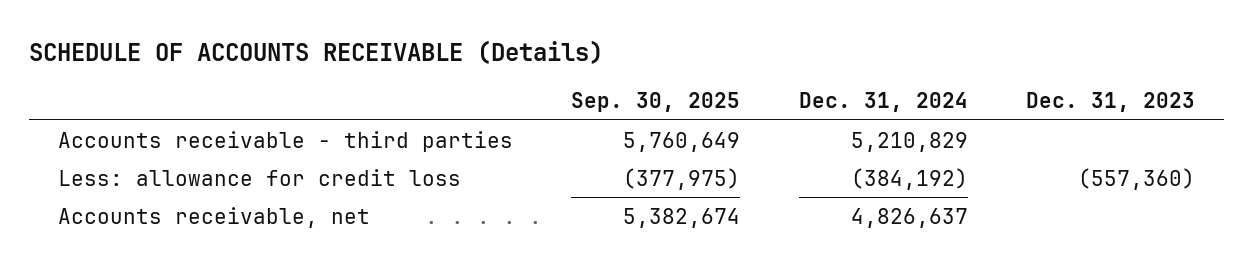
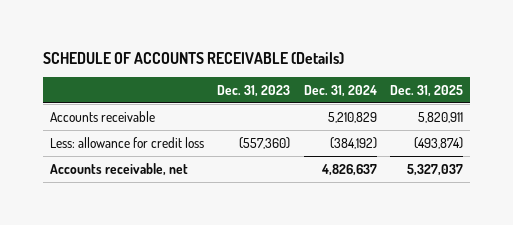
- | Sep. 30, 2025 | Dec. 31, 2024 | Dec. 31, 2023
+ | Dec. 31, 2023 | Dec. 31, 2024 | Dec. 31, 2025
- Accounts receivable - third parties | 5,760,649 | 5,210,829 |
+ Accounts receivable | | 5,210,829 | 5,820,911

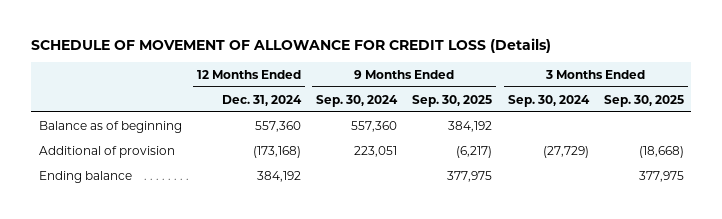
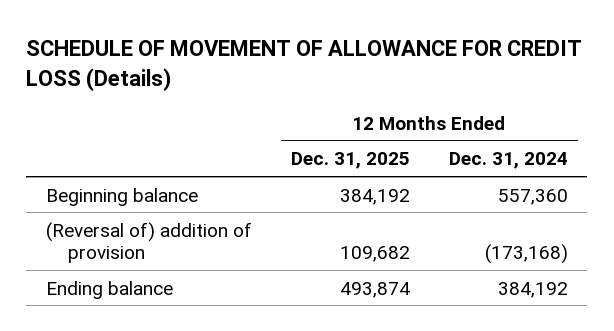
- | 12 Months Ended Dec. 31, 2024 | 9 Months Ended Sep. 30, 2024 | 9 Months Ended Sep. 30, 2025 | 3 Months Ended Sep. 30, 2024 | 3 Months Ended Sep. 30, 2025
+ | 12 Months Ended Dec. 31, 2025 | 12 Months Ended Dec. 31, 2024
- Balance as of beginning | 557,360 | 557,360 | 384,192 | |
- Additional of provision | (173,168) | 223,051 | (6,217) | (27,729) | (18,668)
+ Beginning balance | 384,192 | 557,360
+ (Reversal of) addition of provision | 109,682 | (173,168)

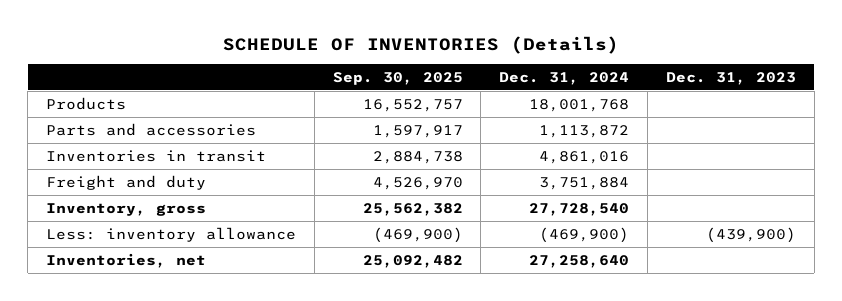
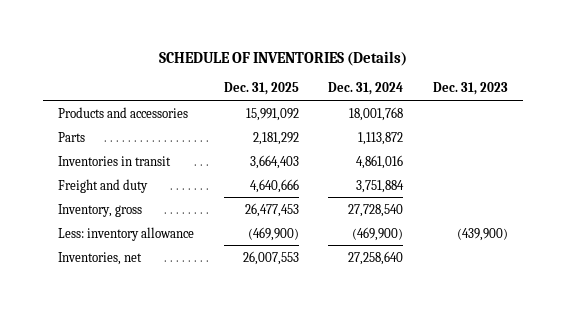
- | Sep. 30, 2025 | Dec. 31, 2024 | Dec. 31, 2023
+ | Dec. 31, 2025 | Dec. 31, 2024 | Dec. 31, 2023
- Products | 16,552,757 | 18,001,768 |
- Parts and accessories | 1,597,917 | 1,113,872 |
+ Products and accessories | 15,991,092 | 18,001,768 |
+ Parts | 2,181,292 | 1,113,872 |

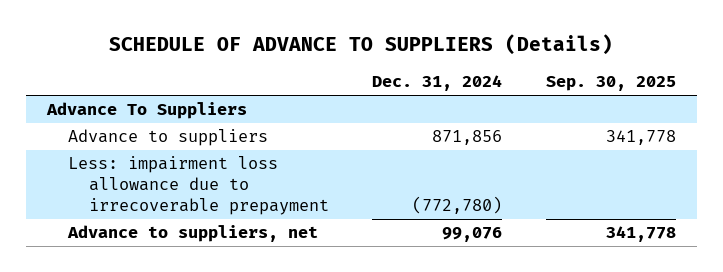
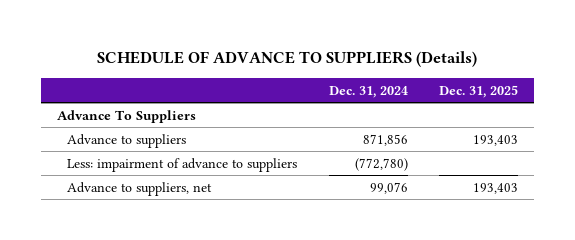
- | Dec. 31, 2024 | Sep. 30, 2025
+ | Dec. 31, 2024 | Dec. 31, 2025
- Less: impairment loss allowance due to irrecoverable prepayment | (772,780) |
+ Less: impairment of advance to suppliers | (772,780) |

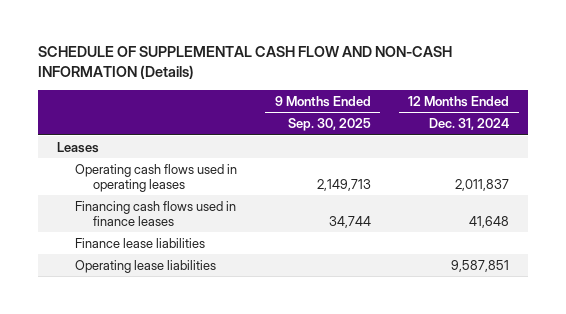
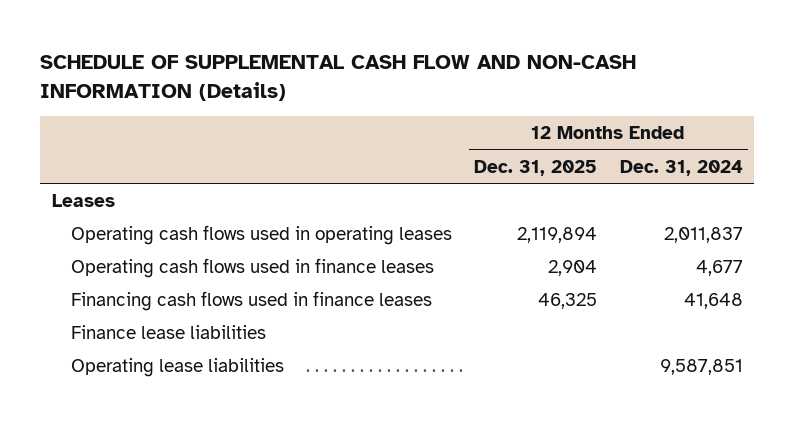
- | 9 Months Ended Sep. 30, 2025 | 12 Months Ended Dec. 31, 2024
+ | 12 Months Ended Dec. 31, 2025 | 12 Months Ended Dec. 31, 2024
+ Operating cash flows used in finance leases | 2,904 | 4,677

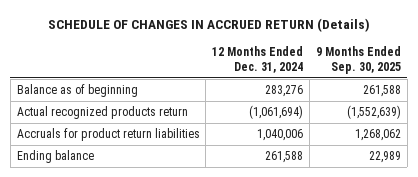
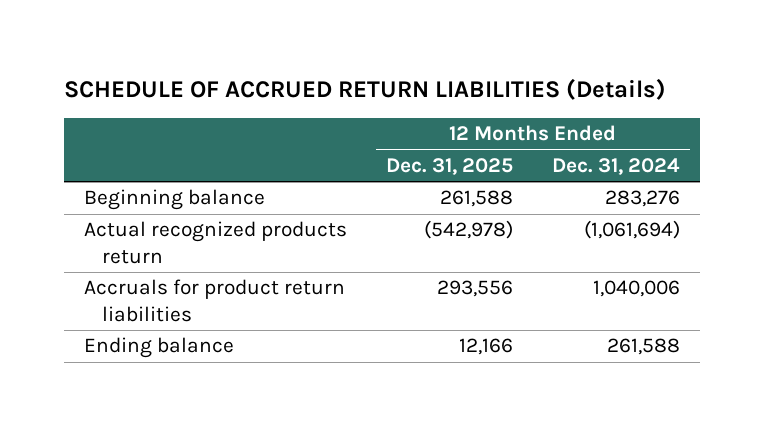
- SCHEDULE OF CHANGES IN ACCRUED RETURN (Details)
+ SCHEDULE OF ACCRUED RETURN LIABILITIES (Details)
- | 12 Months Ended Dec. 31, 2024 | 9 Months Ended Sep. 30, 2025
+ | 12 Months Ended Dec. 31, 2025 | 12 Months Ended Dec. 31, 2024
- Balance as of beginning | 283,276 | 261,588
+ Beginning balance | 261,588 | 283,276

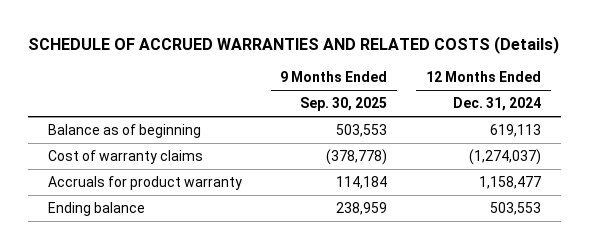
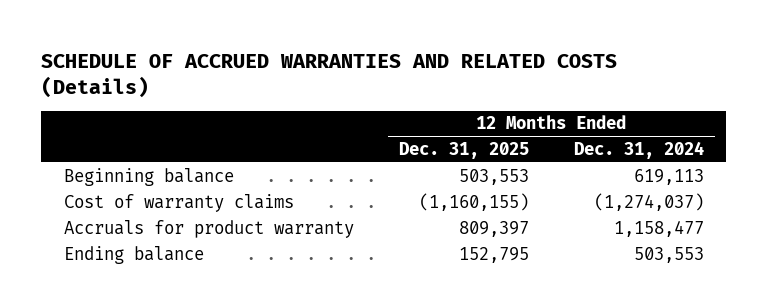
- | 9 Months Ended Sep. 30, 2025 | 12 Months Ended Dec. 31, 2024
+ | 12 Months Ended Dec. 31, 2025 | 12 Months Ended Dec. 31, 2024
- Balance as of beginning | 503,553 | 619,113
+ Beginning balance | 503,553 | 619,113

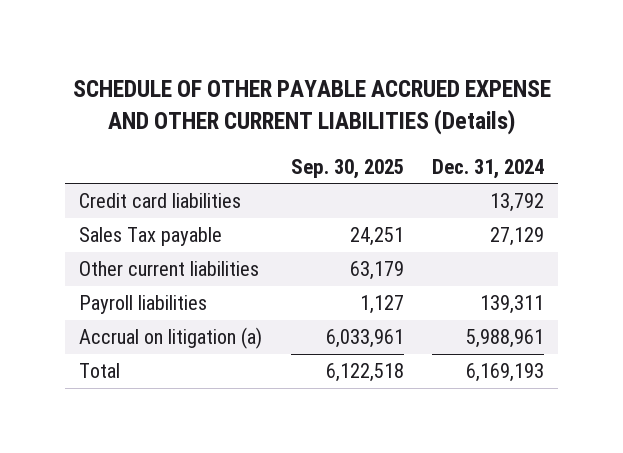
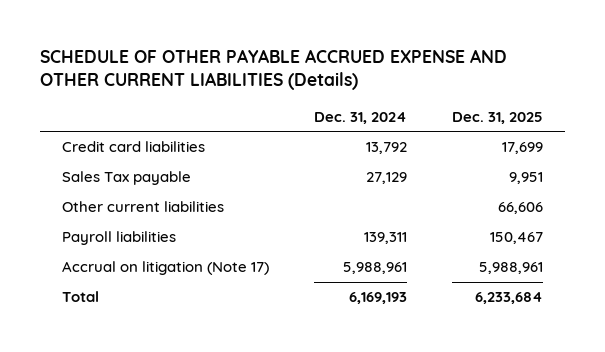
- | Sep. 30, 2025 | Dec. 31, 2024
+ | Dec. 31, 2024 | Dec. 31, 2025
- Accrual on litigation (a) | 6,033,961 | 5,988,961
+ Accrual on litigation (Note 17) | 5,988,961 | 5,988,961

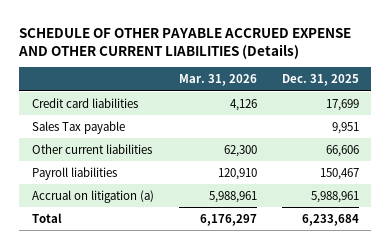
- | Dec. 31, 2024 | Dec. 31, 2025
+ | Mar. 31, 2026 | Dec. 31, 2025
- Accrual on litigation (Note 17) | 5,988,961 | 5,988,961
+ Accrual on litigation (a) | 5,988,961 | 5,988,961

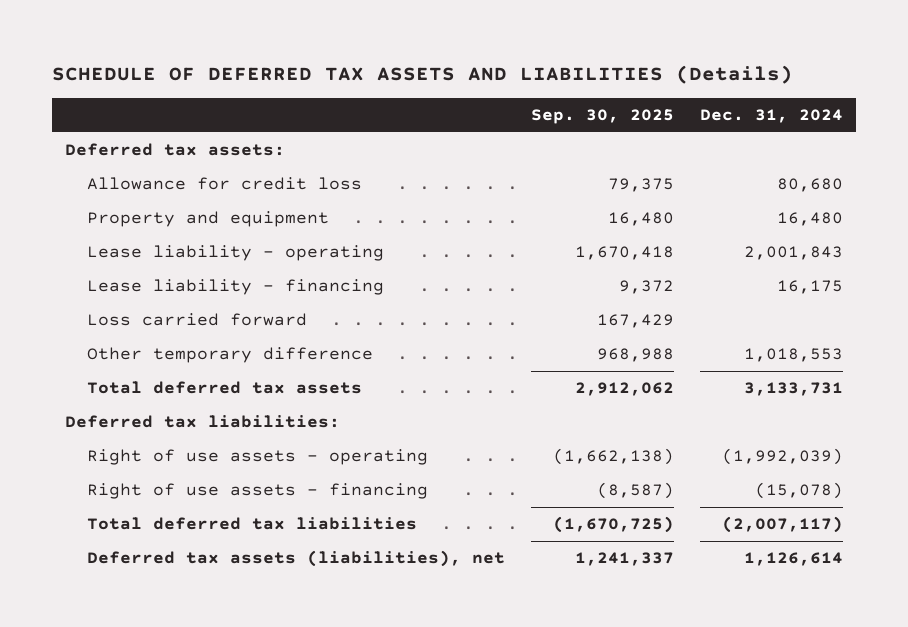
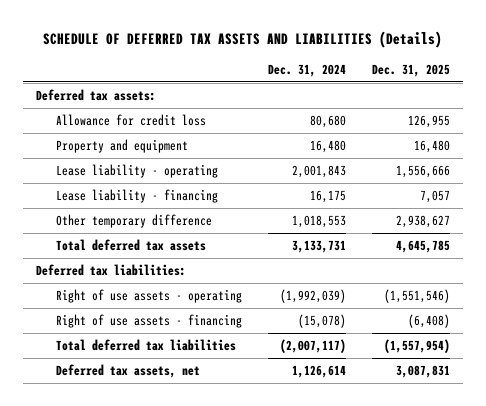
- | Sep. 30, 2025 | Dec. 31, 2024
+ | Dec. 31, 2024 | Dec. 31, 2025
- Loss carried forward | 167,429 |
- Deferred tax assets (liabilities), net | 1,241,337 | 1,126,614
+ Deferred tax assets, net | 1,126,614 | 3,087,831

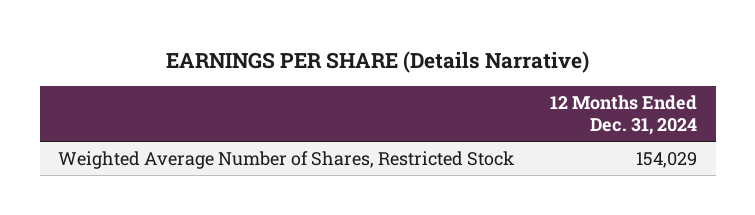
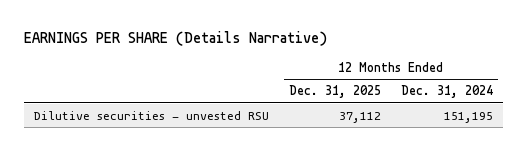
- | 12 Months Ended Dec. 31, 2024
+ | 12 Months Ended Dec. 31, 2025 | 12 Months Ended Dec. 31, 2024
- Weighted Average Number of Shares, Restricted Stock | 154,029
+ Dilutive securities - unvested RSU | 37,112 | 151,195

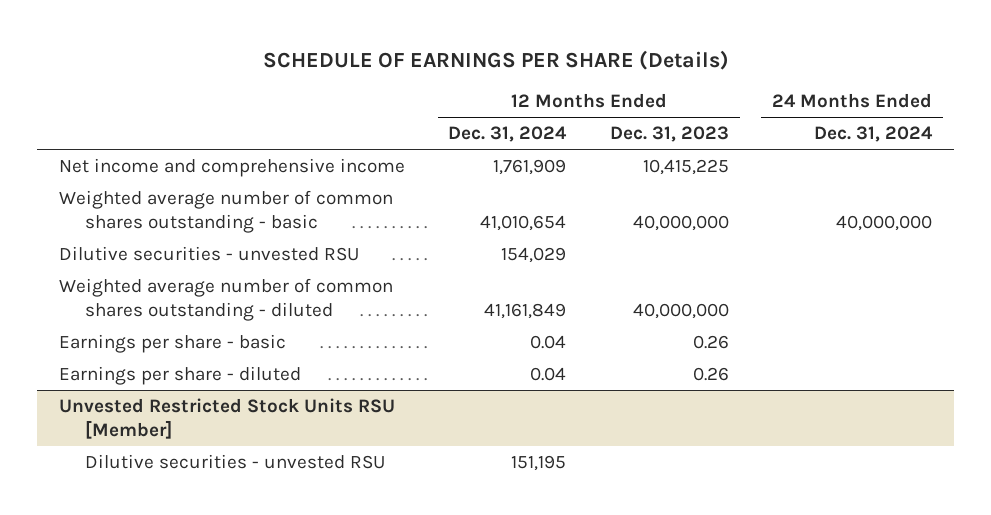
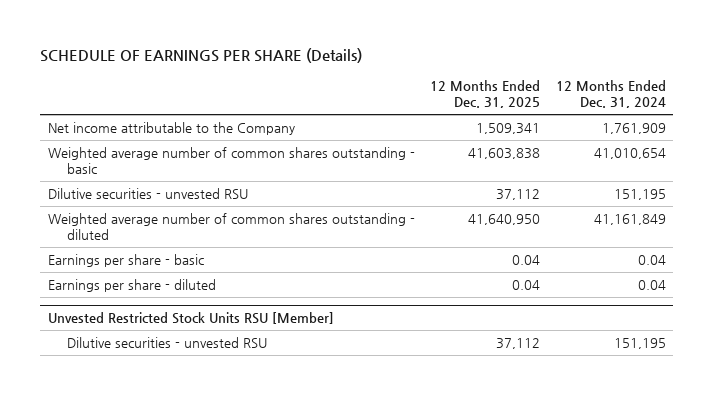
- | 12 Months Ended Dec. 31, 2024 | 12 Months Ended Dec. 31, 2023 | 24 Months Ended Dec. 31, 2024
+ | 12 Months Ended Dec. 31, 2025 | 12 Months Ended Dec. 31, 2024
- Net income and comprehensive income | 1,761,909 | 10,415,225 |
+ Net income attributable to the Company | 1,509,341 | 1,761,909
- Dilutive securities - unvested RSU | 154,029 | |
+ Dilutive securities - unvested RSU | 37,112 | 151,195

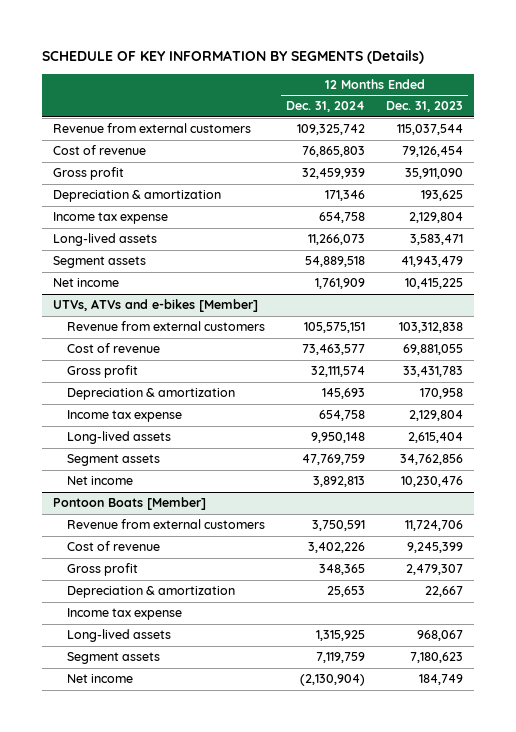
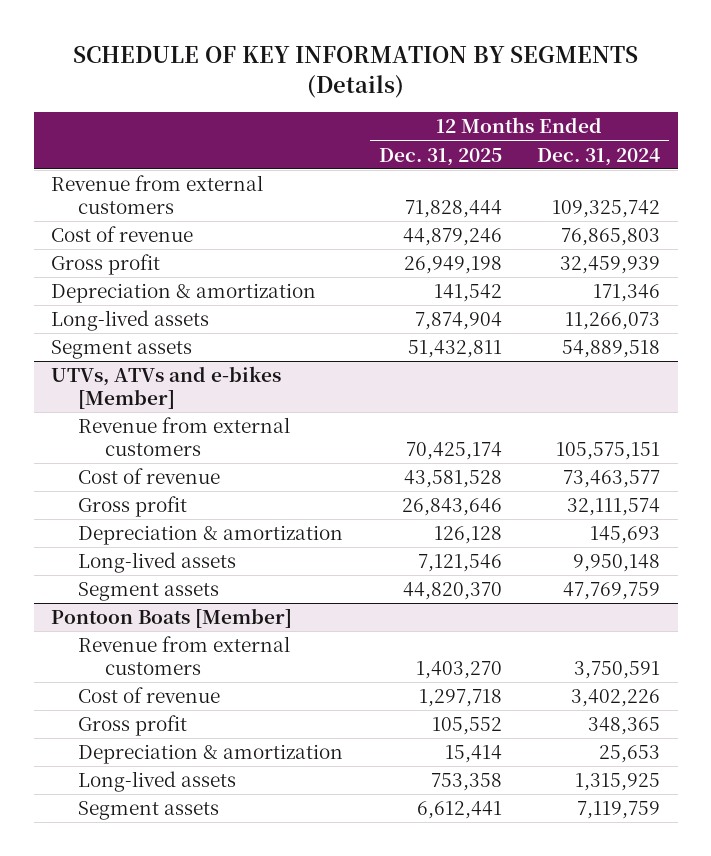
- | 12 Months Ended Dec. 31, 2024 | 12 Months Ended Dec. 31, 2023
+ | 12 Months Ended Dec. 31, 2025 | 12 Months Ended Dec. 31, 2024
- Income tax expense | 654,758 | 2,129,804
- Net income | 1,761,909 | 10,415,225
@ UTVs, ATVs and e-bikes [Member]
- Income tax expense | 654,758 | 2,129,804
- Net income | 3,892,813 | 10,230,476
@ Pontoon Boats [Member]
- Income tax expense
- Net income | (2,130,904) | 184,749

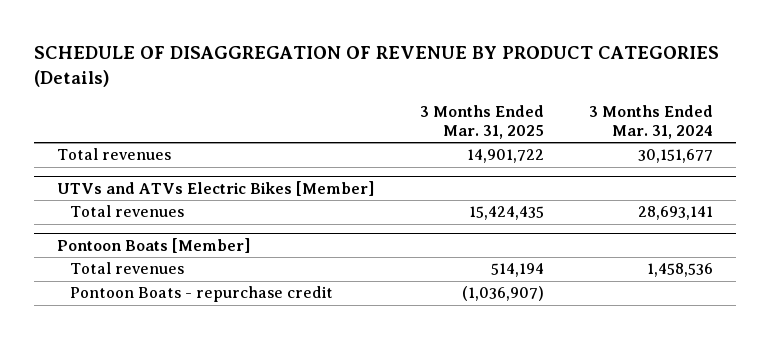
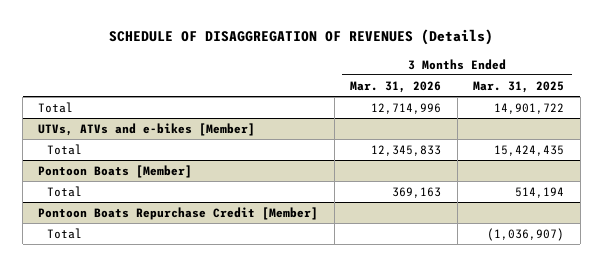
- SCHEDULE OF DISAGGREGATION OF REVENUE BY PRODUCT CATEGORIES (Details)
+ SCHEDULE OF DISAGGREGATION OF REVENUES (Details)
- | 3 Months Ended Mar. 31, 2025 | 3 Months Ended Mar. 31, 2024
+ | 3 Months Ended Mar. 31, 2026 | 3 Months Ended Mar. 31, 2025
- Total revenues | 14,901,722 | 30,151,677
- UTVs and ATVs Electric Bikes [Member]
- Total revenues | 15,424,435 | 28,693,141
+ Total | 12,714,996 | 14,901,722
+ UTVs, ATVs and e-bikes [Member]
+ Total | 12,345,833 | 15,424,435
@ Pontoon Boats [Member]
- Total revenues | 514,194 | 1,458,536
- Pontoon Boats - repurchase credit | (1,036,907) |
+ Total | 369,163 | 514,194
+ Pontoon Boats Repurchase Credit [Member]
+ Total | | (1,036,907)

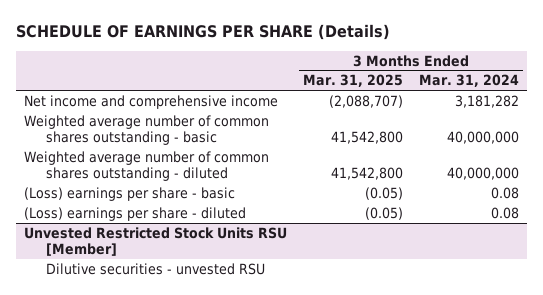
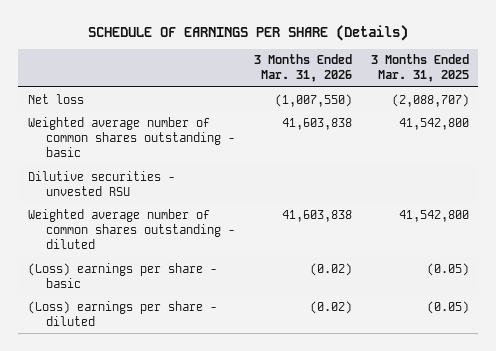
- | 3 Months Ended Mar. 31, 2025 | 3 Months Ended Mar. 31, 2024
+ | 3 Months Ended Mar. 31, 2026 | 3 Months Ended Mar. 31, 2025
- Net income and comprehensive income | (2,088,707) | 3,181,282
+ Net loss | (1,007,550) | (2,088,707)
+ Dilutive securities - unvested RSU
- Unvested Restricted Stock Units RSU [Member]
- Dilutive securities - unvested RSU

